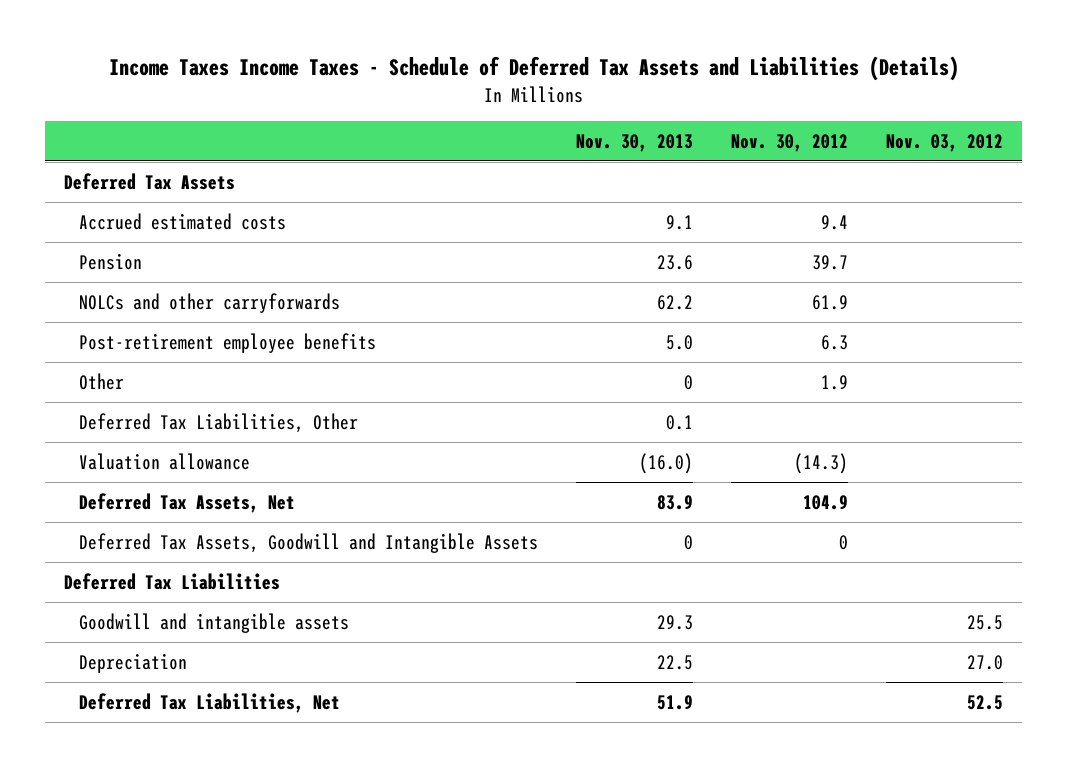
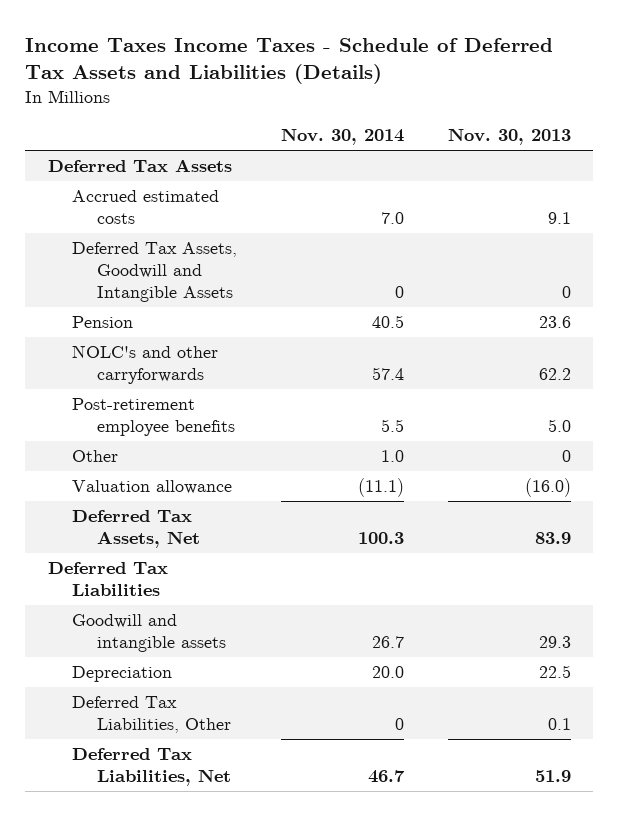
- | Nov. 30, 2013 | Nov. 30, 2012 | Nov. 03, 2012
+ | Nov. 30, 2014 | Nov. 30, 2013
moved up: Deferred Tax Assets, Goodwill and Intangible Assets | 0 | 0
- NOLCs and other carryforwards | 62.2 | 61.9 |
+ NOLC's and other carryforwards | 57.4 | 62.2
moved down: Deferred Tax Liabilities, Other | 0 | 0.1

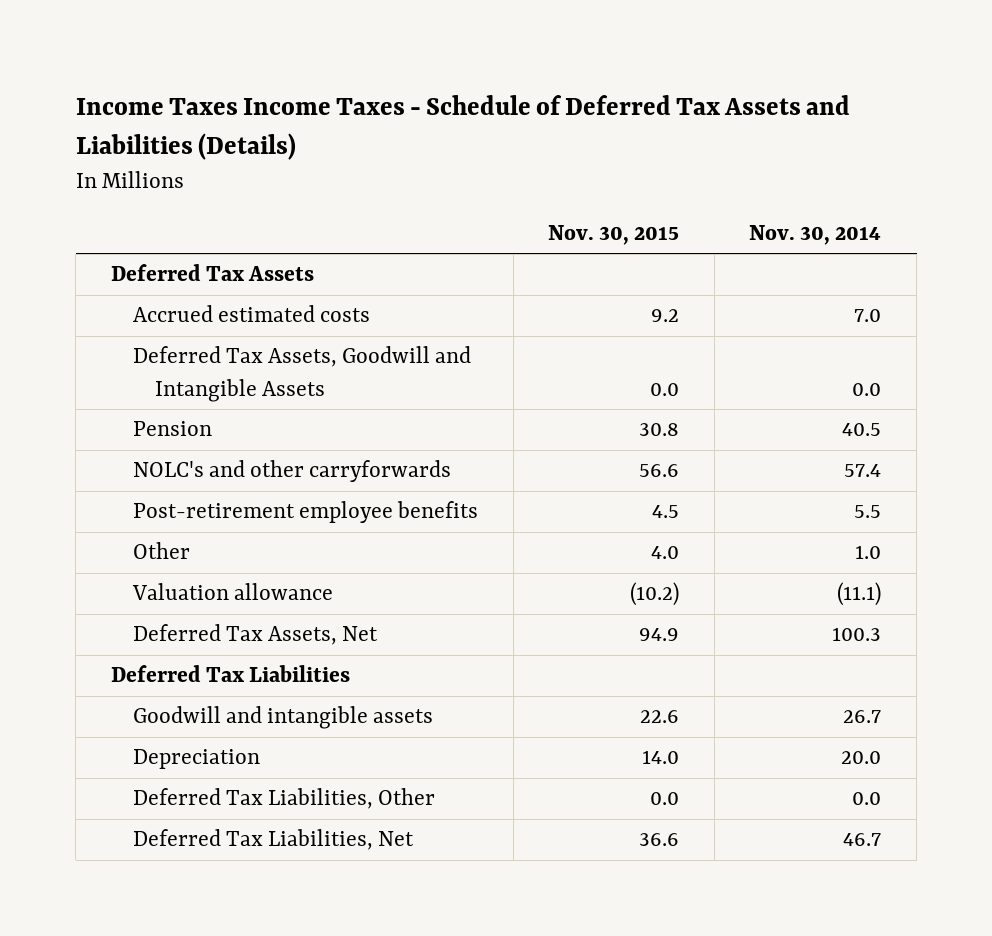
- | Nov. 30, 2014 | Nov. 30, 2013
+ | Nov. 30, 2015 | Nov. 30, 2014
- Deferred Tax Assets, Goodwill and Intangible Assets | 0 | 0
+ Deferred Tax Assets, Goodwill and Intangible Assets | 0.0 | 0.0
- Deferred Tax Liabilities, Other | 0 | 0.1
+ Deferred Tax Liabilities, Other | 0.0 | 0.0

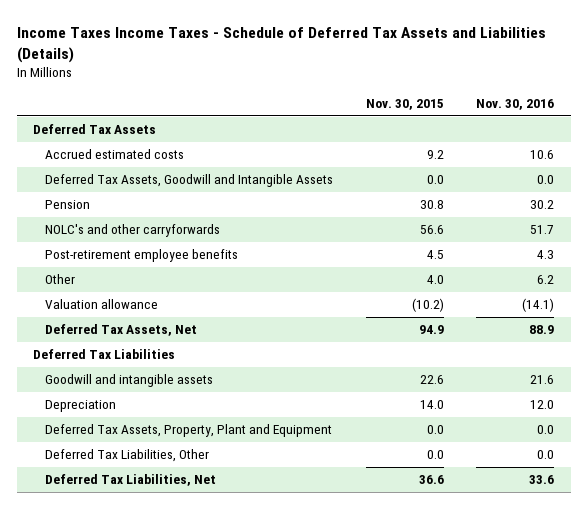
- | Nov. 30, 2015 | Nov. 30, 2014
+ | Nov. 30, 2015 | Nov. 30, 2016
+ Deferred Tax Assets, Property, Plant and Equipment | 0.0 | 0.0

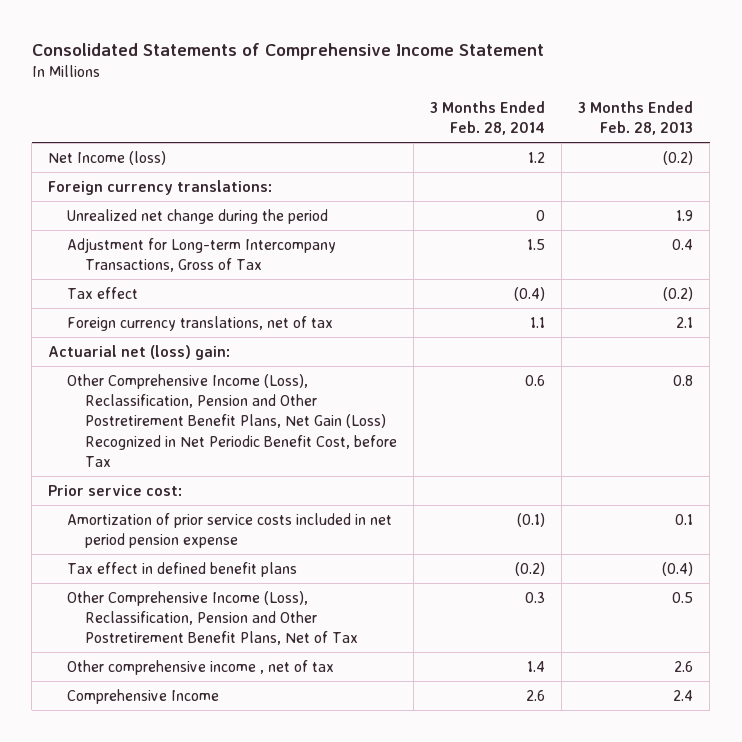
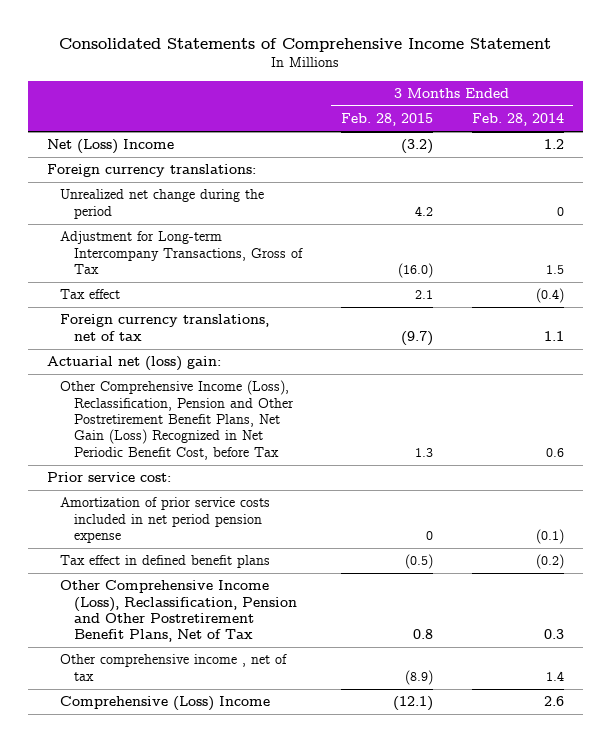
- | 3 Months Ended Feb. 28, 2014 | 3 Months Ended Feb. 28, 2013
+ | 3 Months Ended Feb. 28, 2015 | 3 Months Ended Feb. 28, 2014
- Net Income (loss) | 1.2 | (0.2)
+ Net (Loss) Income | (3.2) | 1.2
- Comprehensive Income | 2.6 | 2.4
+ Comprehensive (Loss) Income | (12.1) | 2.6

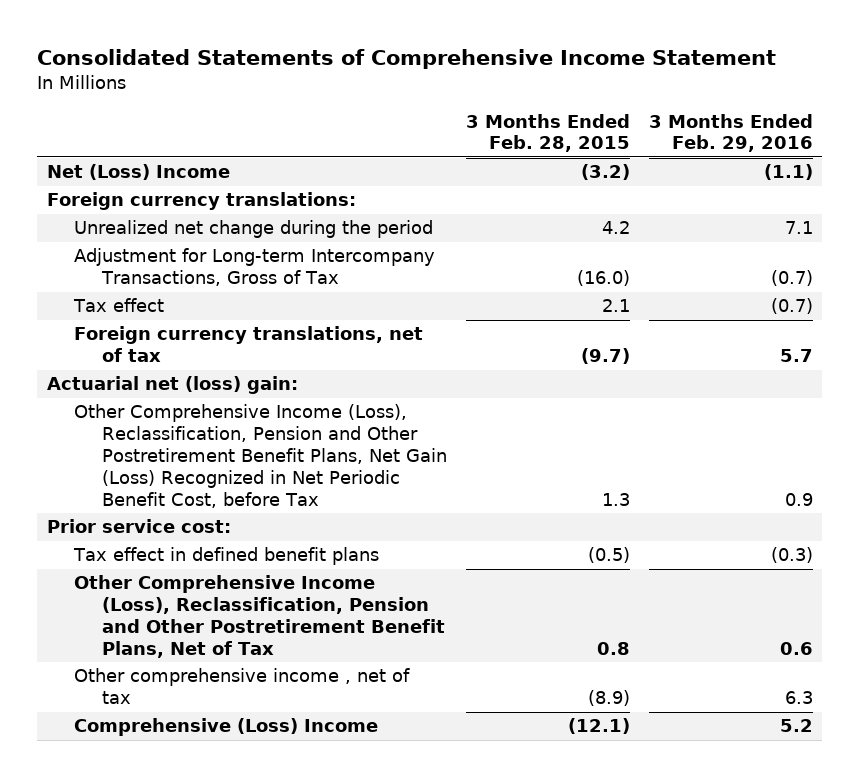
- | 3 Months Ended Feb. 28, 2015 | 3 Months Ended Feb. 28, 2014
+ | 3 Months Ended Feb. 28, 2015 | 3 Months Ended Feb. 29, 2016
- Amortization of prior service costs included in net period pension expense | 0 | (0.1)

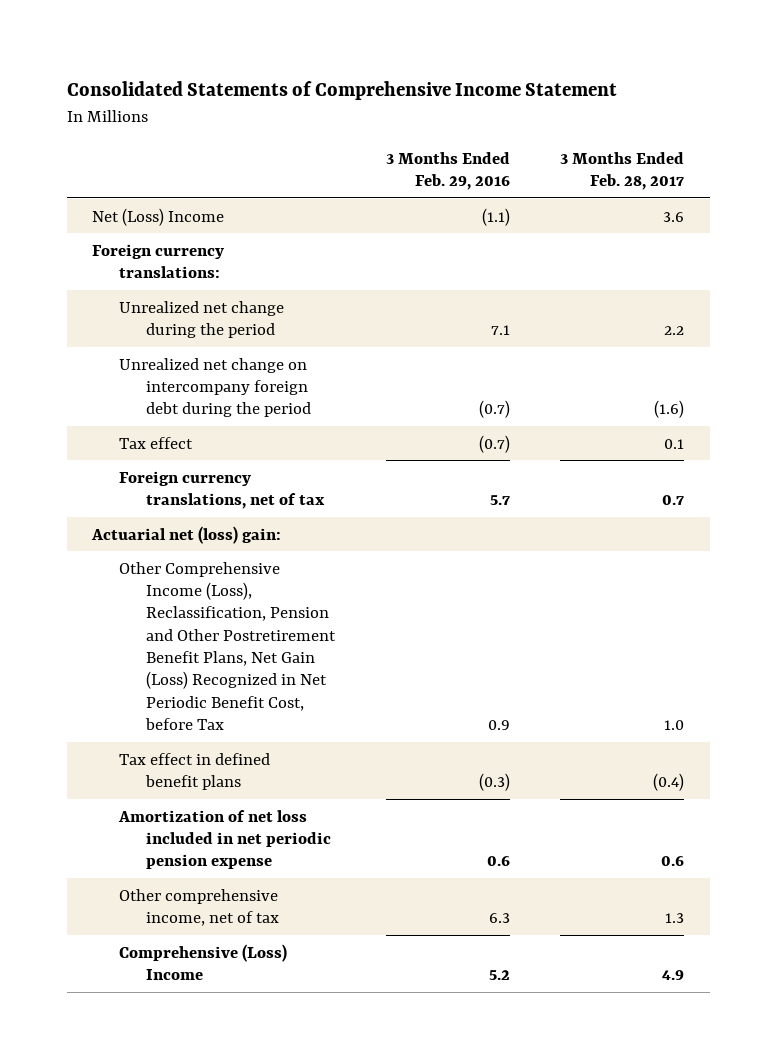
- | 3 Months Ended Feb. 28, 2015 | 3 Months Ended Feb. 29, 2016
+ | 3 Months Ended Feb. 29, 2016 | 3 Months Ended Feb. 28, 2017
- Adjustment for Long-term Intercompany Transactions, Gross of Tax | (16.0) | (0.7)
+ Unrealized net change on intercompany foreign debt during the period | (0.7) | (1.6)
- Prior service cost:
- Other Comprehensive Income (Loss), Reclassification, Pension and Other Postretirement Benefit Plans, Net of Tax | 0.8 | 0.6
- Other comprehensive income , net of tax | (8.9) | 6.3
+ Amortization of net loss included in net periodic pension expense | 0.6 | 0.6
+ Other comprehensive income, net of tax | 6.3 | 1.3

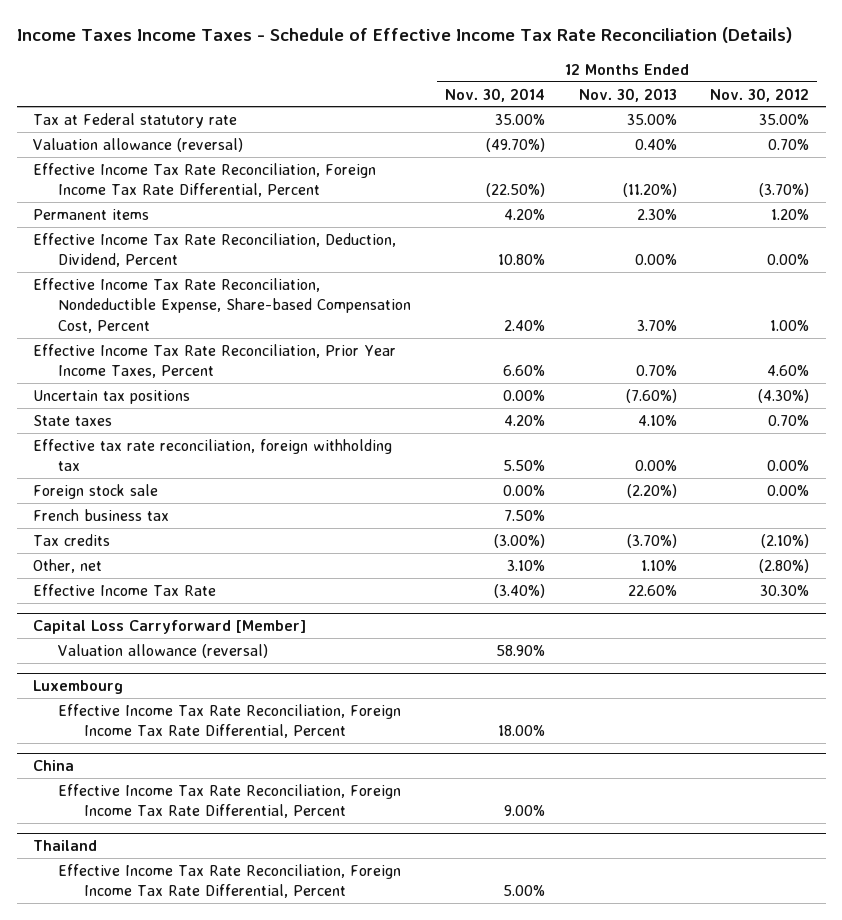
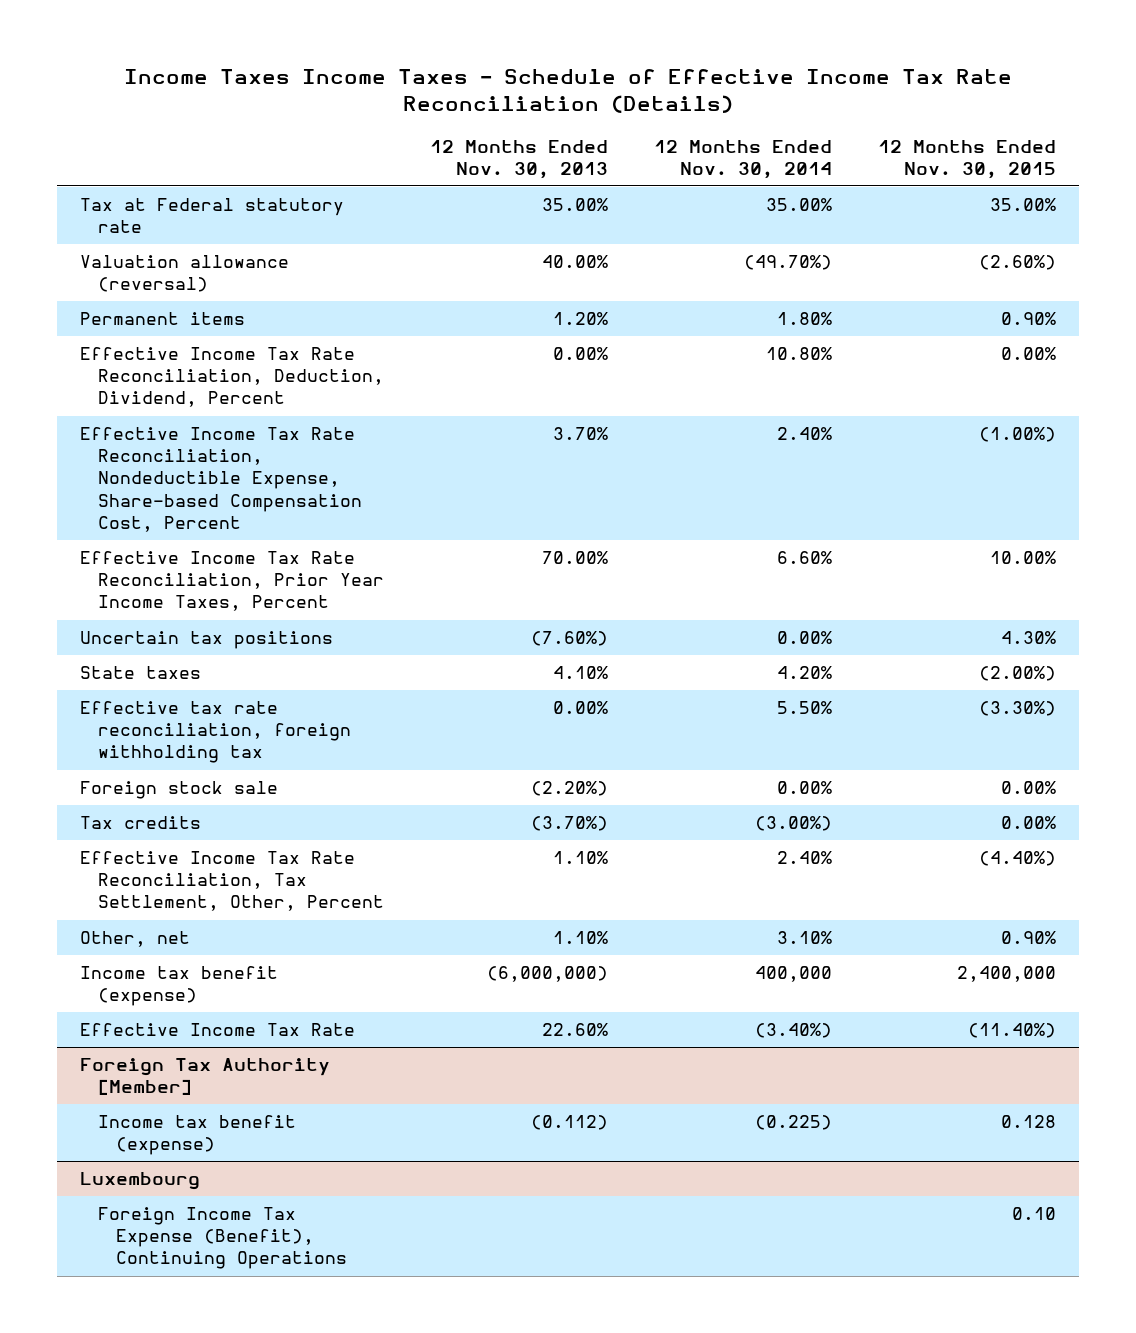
- | 12 Months Ended Nov. 30, 2014 | 12 Months Ended Nov. 30, 2013 | 12 Months Ended Nov. 30, 2012
+ | 12 Months Ended Nov. 30, 2013 | 12 Months Ended Nov. 30, 2014 | 12 Months Ended Nov. 30, 2015
- Valuation allowance (reversal) | (49.70%) | 0.40% | 0.70%
- Effective Income Tax Rate Reconciliation, Foreign Income Tax Rate Differential, Percent | (22.50%) | (11.20%) | (3.70%)
- Permanent items | 4.20% | 2.30% | 1.20%
+ Valuation allowance (reversal) | 40.00% | (49.70%) | (2.60%)
+ Permanent items | 1.20% | 1.80% | 0.90%
- Effective Income Tax Rate Reconciliation, Prior Year Income Taxes, Percent | 6.60% | 0.70% | 4.60%
+ Effective Income Tax Rate Reconciliation, Prior Year Income Taxes, Percent | 70.00% | 6.60% | 10.00%
- French business tax | 7.50% | |
+ Effective Income Tax Rate Reconciliation, Tax Settlement, Other, Percent | 1.10% | 2.40% | (4.40%)
+ Income tax benefit (expense) | (6,000,000) | 400,000 | 2,400,000
- Capital Loss Carryforward [Member]
- Valuation allowance (reversal) | 58.90% | |
+ Foreign Tax Authority [Member]
+ Income tax benefit (expense) | (0.112) | (0.225) | 0.128
@ Luxembourg
- Effective Income Tax Rate Reconciliation, Foreign Income Tax Rate Differential, Percent | 18.00% | |
- China
- Effective Income Tax Rate Reconciliation, Foreign Income Tax Rate Differential, Percent | 9.00% | |
- Thailand
- Effective Income Tax Rate Reconciliation, Foreign Income Tax Rate Differential, Percent | 5.00% | |
@ Luxembourg
+ Foreign Income Tax Expense (Benefit), Continuing Operations | | | 0.10

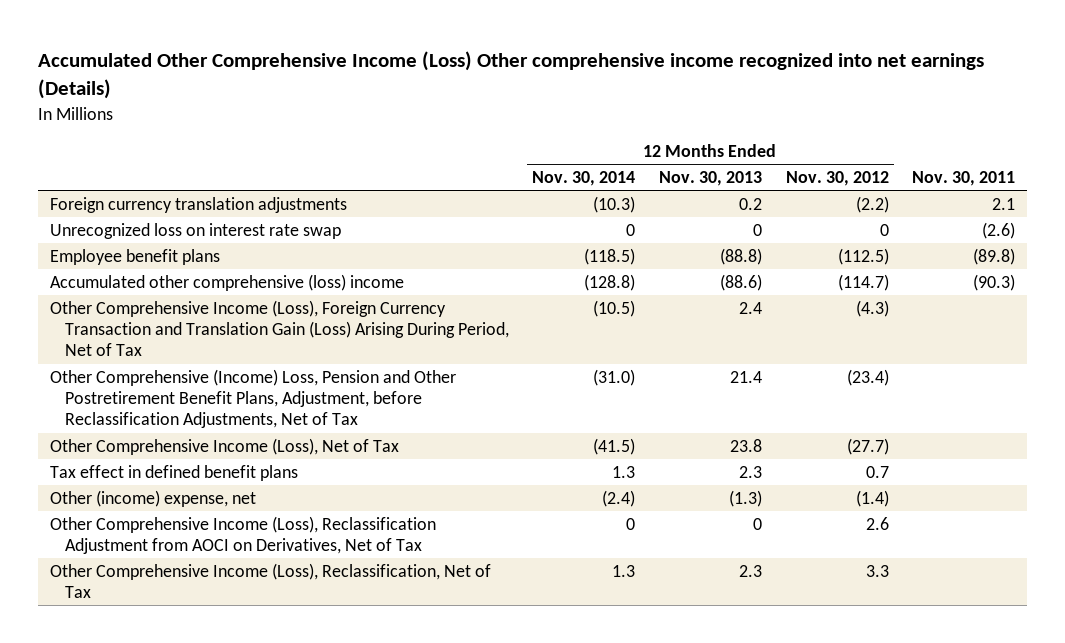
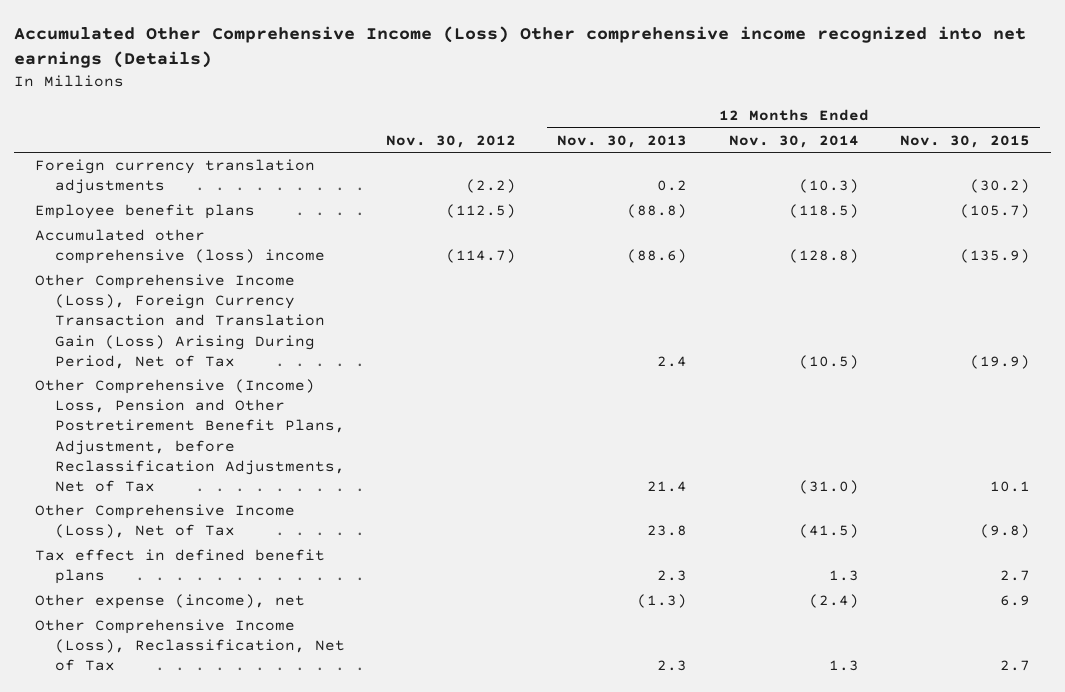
- | 12 Months Ended Nov. 30, 2014 | 12 Months Ended Nov. 30, 2013 | 12 Months Ended Nov. 30, 2012 | Nov. 30, 2011
+ | Nov. 30, 2012 | 12 Months Ended Nov. 30, 2013 | 12 Months Ended Nov. 30, 2014 | 12 Months Ended Nov. 30, 2015
- Unrecognized loss on interest rate swap | 0 | 0 | 0 | (2.6)
- Other (income) expense, net | (2.4) | (1.3) | (1.4) |
- Other Comprehensive Income (Loss), Reclassification Adjustment from AOCI on Derivatives, Net of Tax | 0 | 0 | 2.6 |
+ Other expense (income), net | | (1.3) | (2.4) | 6.9

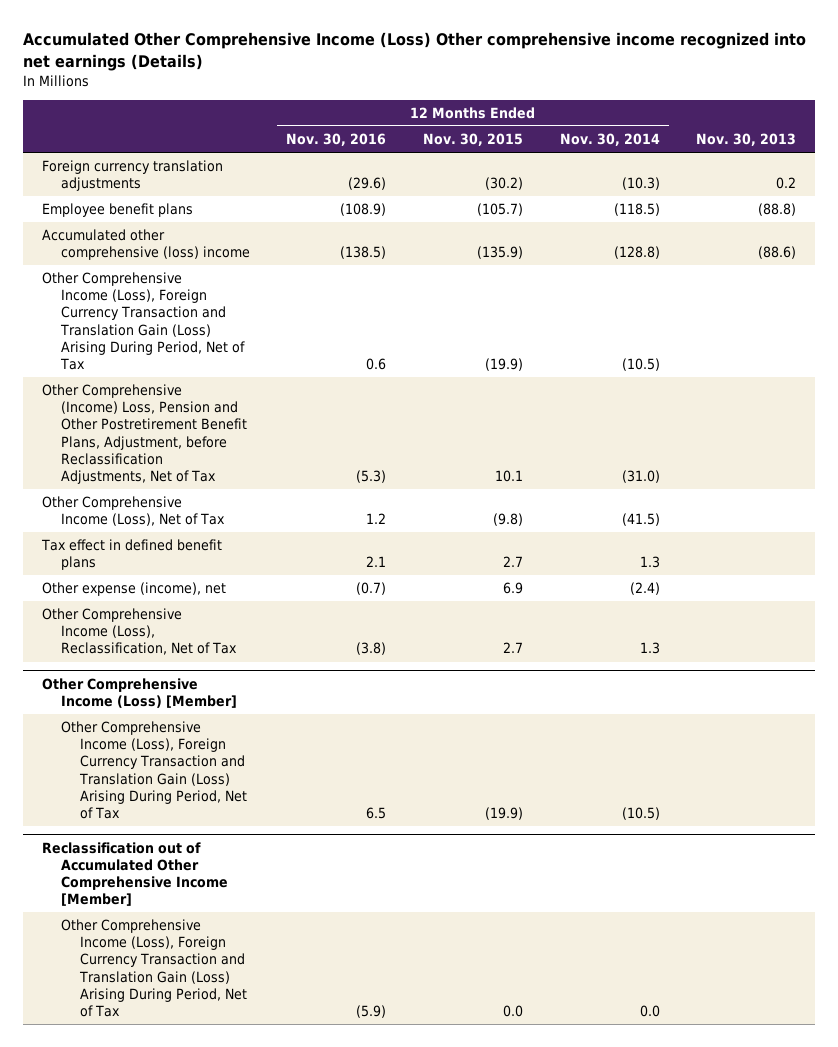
- | Nov. 30, 2012 | 12 Months Ended Nov. 30, 2013 | 12 Months Ended Nov. 30, 2014 | 12 Months Ended Nov. 30, 2015
+ | 12 Months Ended Nov. 30, 2016 | 12 Months Ended Nov. 30, 2015 | 12 Months Ended Nov. 30, 2014 | Nov. 30, 2013
+ Other Comprehensive Income (Loss) [Member]
+ Other Comprehensive Income (Loss), Foreign Currency Transaction and Translation Gain (Loss) Arising During Period, Net of Tax | 6.5 | (19.9) | (10.5) |
+ Reclassification out of Accumulated Other Comprehensive Income [Member]
+ Other Comprehensive Income (Loss), Foreign Currency Transaction and Translation Gain (Loss) Arising During Period, Net of Tax | (5.9) | 0.0 | 0.0 |

